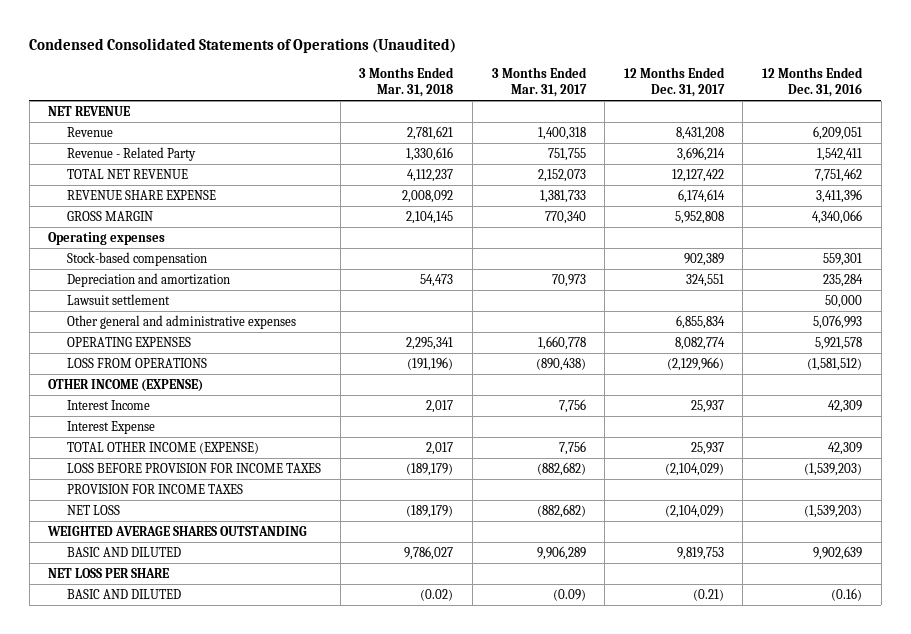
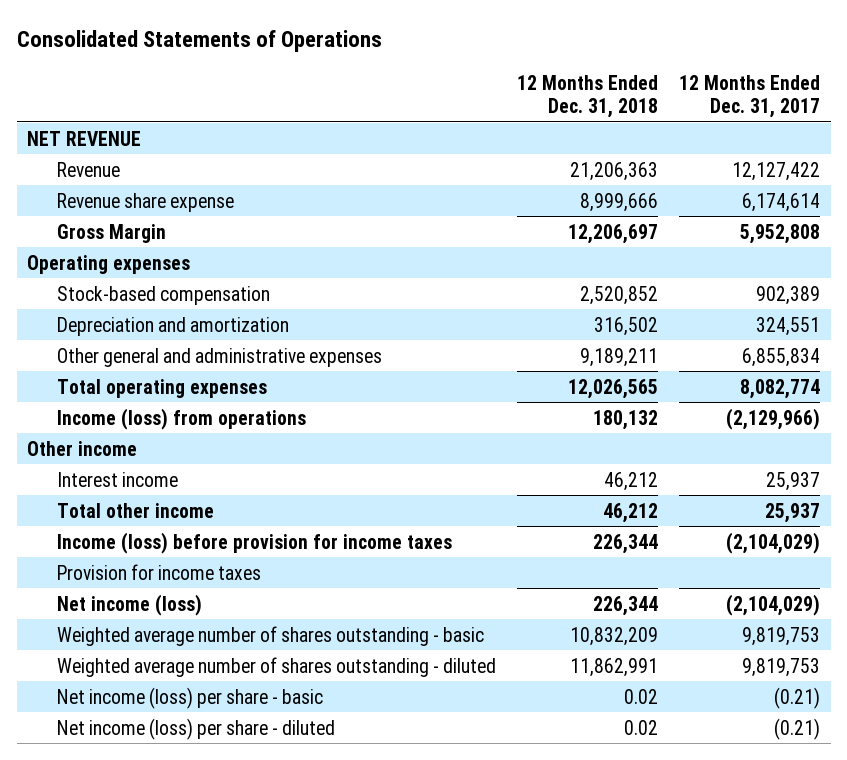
- Condensed Consolidated Statements of Operations (Unaudited)
+ Consolidated Statements of Operations
- | 3 Months Ended Mar. 31, 2018 | 3 Months Ended Mar. 31, 2017 | 12 Months Ended Dec. 31, 2017 | 12 Months Ended Dec. 31, 2016
+ | 12 Months Ended Dec. 31, 2018 | 12 Months Ended Dec. 31, 2017
- Revenue | 2,781,621 | 1,400,318 | 8,431,208 | 6,209,051
- Revenue - Related Party | 1,330,616 | 751,755 | 3,696,214 | 1,542,411
- TOTAL NET REVENUE | 4,112,237 | 2,152,073 | 12,127,422 | 7,751,462
- REVENUE SHARE EXPENSE | 2,008,092 | 1,381,733 | 6,174,614 | 3,411,396
- GROSS MARGIN | 2,104,145 | 770,340 | 5,952,808 | 4,340,066
+ Revenue | 21,206,363 | 12,127,422
+ Revenue share expense | 8,999,666 | 6,174,614
+ Gross Margin | 12,206,697 | 5,952,808
- Lawsuit settlement | | | | 50,000
- OPERATING EXPENSES | 2,295,341 | 1,660,778 | 8,082,774 | 5,921,578
- LOSS FROM OPERATIONS | (191,196) | (890,438) | (2,129,966) | (1,581,512)
- OTHER INCOME (EXPENSE)
- Interest Income | 2,017 | 7,756 | 25,937 | 42,309
- Interest Expense
- TOTAL OTHER INCOME (EXPENSE) | 2,017 | 7,756 | 25,937 | 42,309
- LOSS BEFORE PROVISION FOR INCOME TAXES | (189,179) | (882,682) | (2,104,029) | (1,539,203)
- PROVISION FOR INCOME TAXES
- NET LOSS | (189,179) | (882,682) | (2,104,029) | (1,539,203)
- WEIGHTED AVERAGE SHARES OUTSTANDING
- BASIC AND DILUTED | 9,786,027 | 9,906,289 | 9,819,753 | 9,902,639
- NET LOSS PER SHARE
- BASIC AND DILUTED | (0.02) | (0.09) | (0.21) | (0.16)
+ Total operating expenses | 12,026,565 | 8,082,774
+ Income (loss) from operations | 180,132 | (2,129,966)
+ Other income
+ Interest income | 46,212 | 25,937
+ Total other income | 46,212 | 25,937
+ Income (loss) before provision for income taxes | 226,344 | (2,104,029)
+ Provision for income taxes
+ Net income (loss) | 226,344 | (2,104,029)
+ Weighted average number of shares outstanding - basic | 10,832,209 | 9,819,753
+ Weighted average number of shares outstanding - diluted | 11,862,991 | 9,819,753
+ Net income (loss) per share - basic | 0.02 | (0.21)
+ Net income (loss) per share - diluted | 0.02 | (0.21)

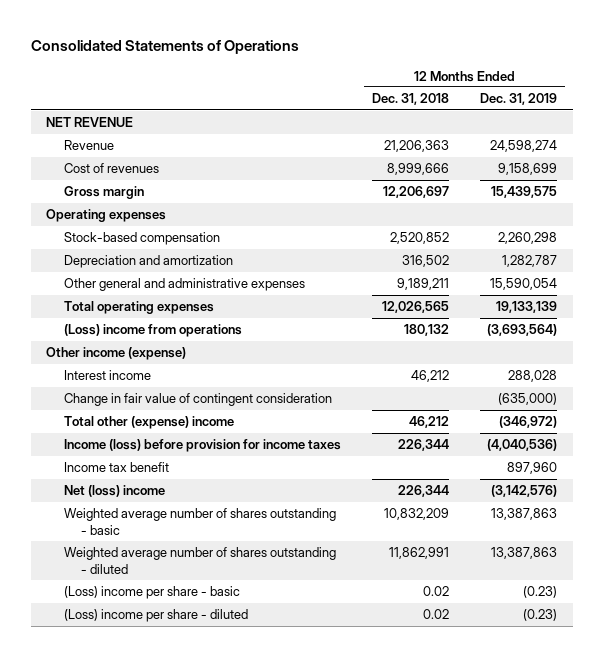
- | 12 Months Ended Dec. 31, 2018 | 12 Months Ended Dec. 31, 2017
+ | 12 Months Ended Dec. 31, 2018 | 12 Months Ended Dec. 31, 2019
- Revenue share expense | 8,999,666 | 6,174,614
- Gross Margin | 12,206,697 | 5,952,808
+ Cost of revenues | 8,999,666 | 9,158,699
+ Gross margin | 12,206,697 | 15,439,575
- Income (loss) from operations | 180,132 | (2,129,966)
- Other income
+ (Loss) income from operations | 180,132 | (3,693,564)
+ Other income (expense)
- Total other income | 46,212 | 25,937
+ Change in fair value of contingent consideration | | (635,000)
+ Total other (expense) income | 46,212 | (346,972)
- Provision for income taxes
- Net income (loss) | 226,344 | (2,104,029)
+ Income tax benefit | | 897,960
+ Net (loss) income | 226,344 | (3,142,576)
- Net income (loss) per share - basic | 0.02 | (0.21)
- Net income (loss) per share - diluted | 0.02 | (0.21)
+ (Loss) income per share - basic | 0.02 | (0.23)
+ (Loss) income per share - diluted | 0.02 | (0.23)

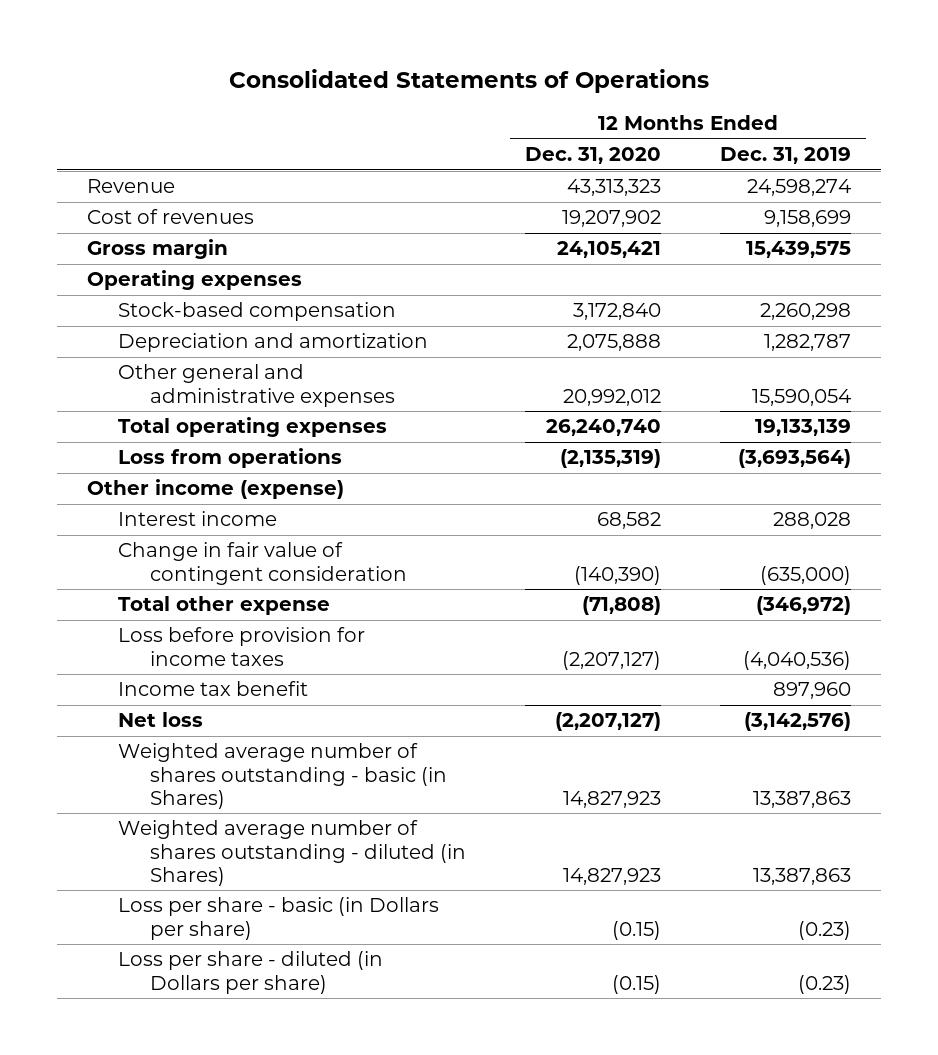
- | 12 Months Ended Dec. 31, 2018 | 12 Months Ended Dec. 31, 2019
+ | 12 Months Ended Dec. 31, 2020 | 12 Months Ended Dec. 31, 2019
- NET REVENUE
- (Loss) income from operations | 180,132 | (3,693,564)
+ Loss from operations | (2,135,319) | (3,693,564)
- Total other (expense) income | 46,212 | (346,972)
- Income (loss) before provision for income taxes | 226,344 | (4,040,536)
+ Total other expense | (71,808) | (346,972)
+ Loss before provision for income taxes | (2,207,127) | (4,040,536)
- Net (loss) income | 226,344 | (3,142,576)
- Weighted average number of shares outstanding - basic | 10,832,209 | 13,387,863
- Weighted average number of shares outstanding - diluted | 11,862,991 | 13,387,863
- (Loss) income per share - basic | 0.02 | (0.23)
- (Loss) income per share - diluted | 0.02 | (0.23)
+ Net loss | (2,207,127) | (3,142,576)
+ Weighted average number of shares outstanding - basic (in Shares) | 14,827,923 | 13,387,863
+ Weighted average number of shares outstanding - diluted (in Shares) | 14,827,923 | 13,387,863
+ Loss per share - basic (in Dollars per share) | (0.15) | (0.23)
+ Loss per share - diluted (in Dollars per share) | (0.15) | (0.23)

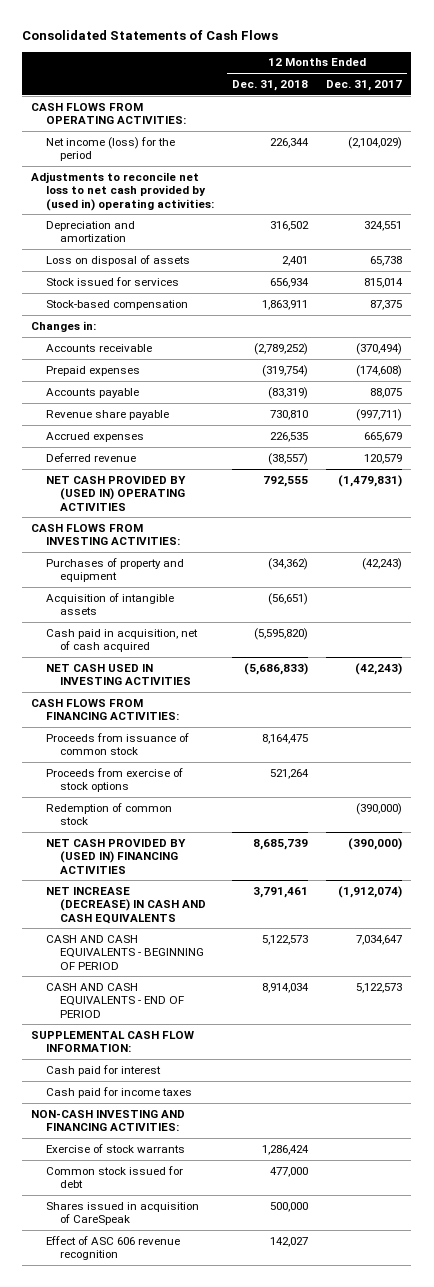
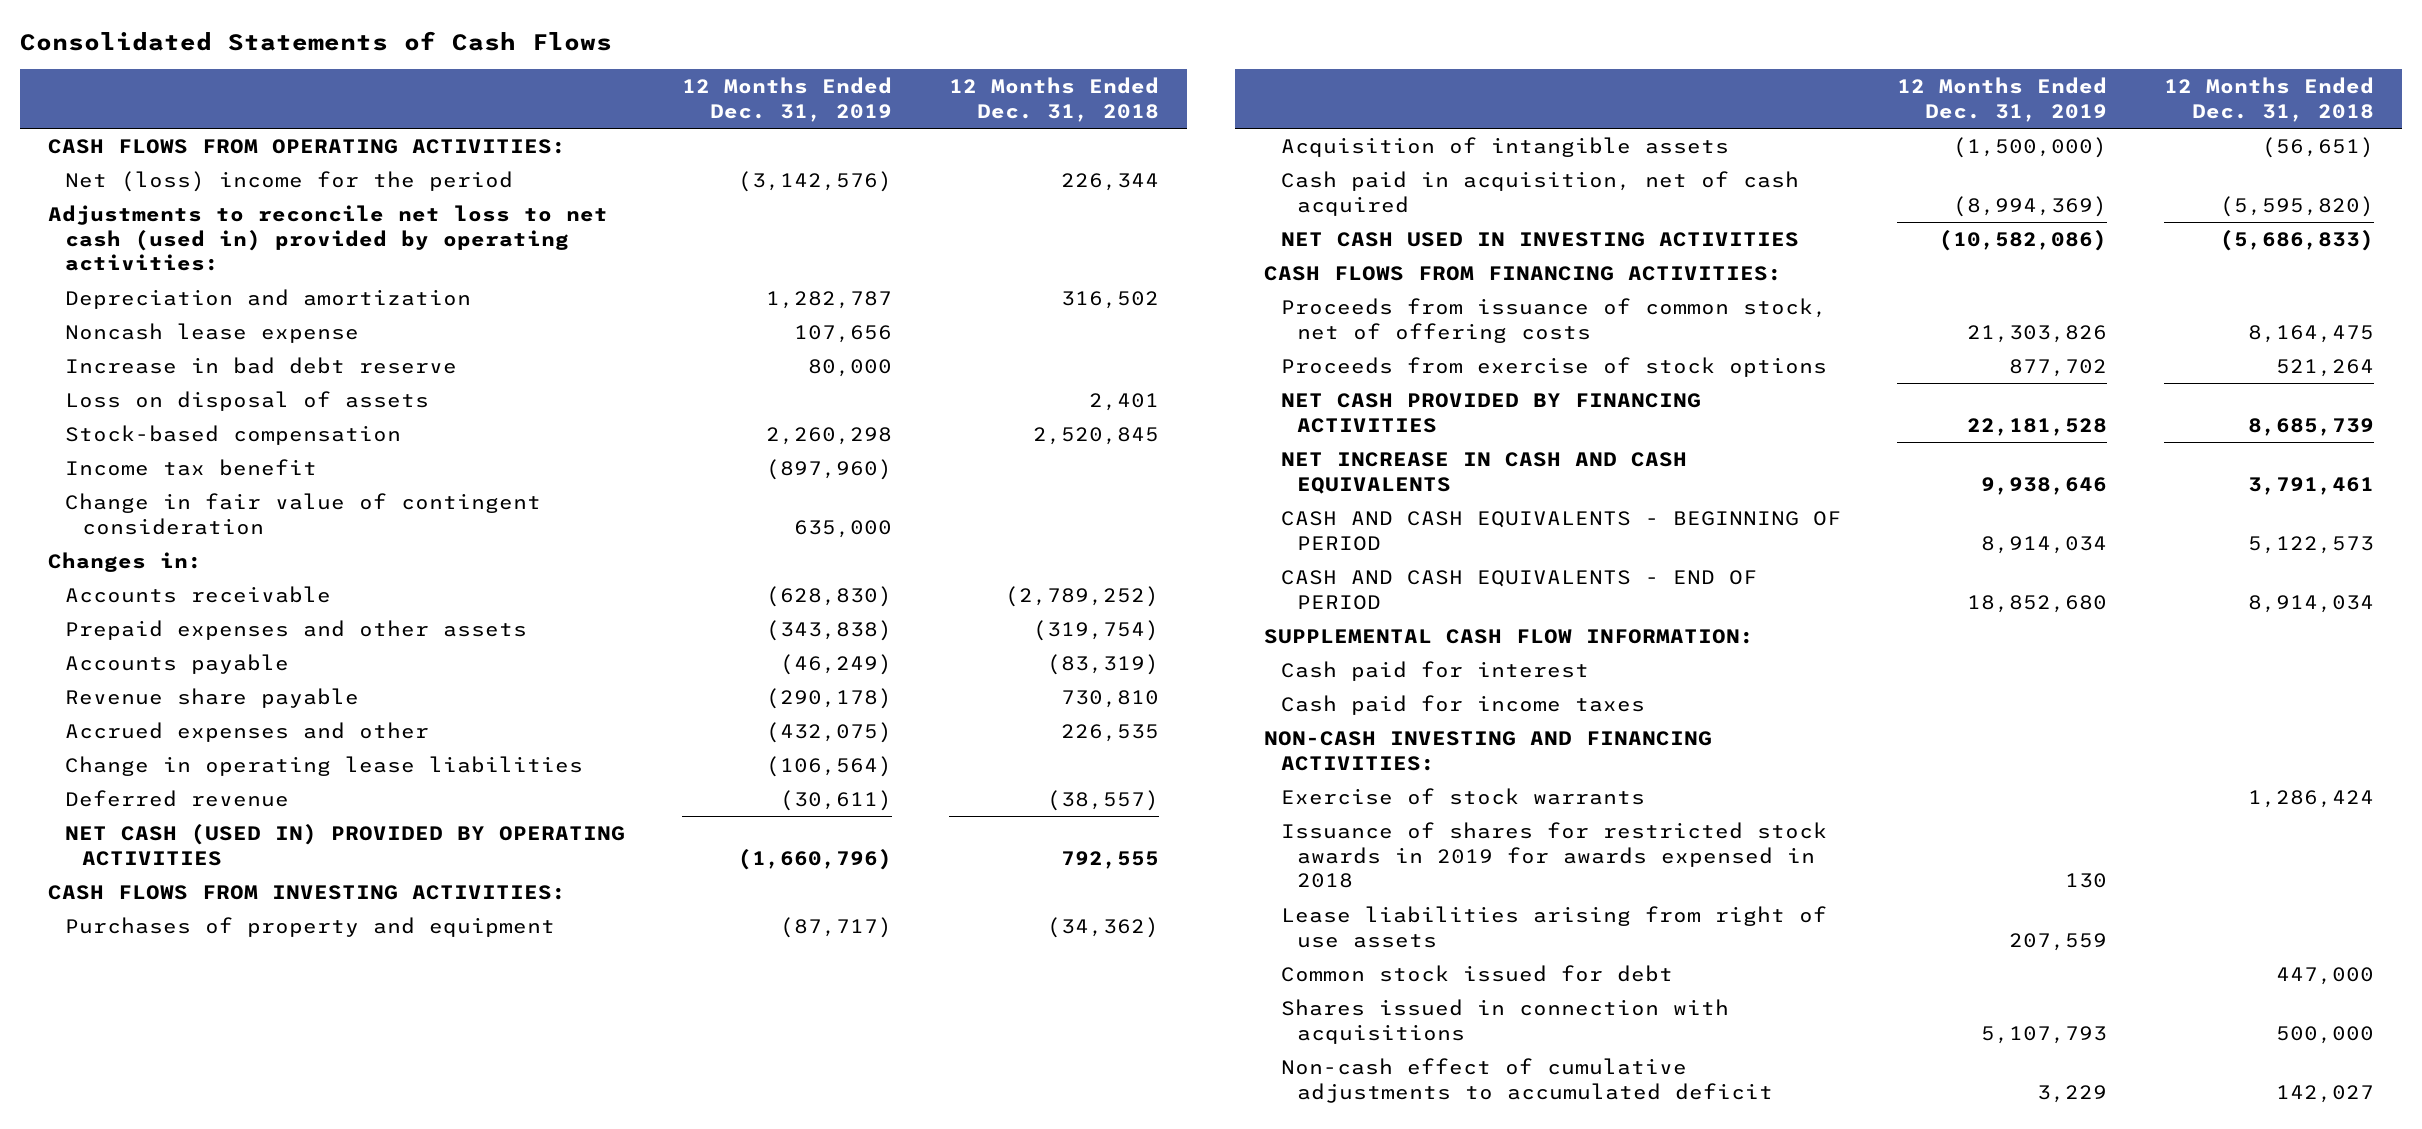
- | 12 Months Ended Dec. 31, 2018 | 12 Months Ended Dec. 31, 2017
+ | 12 Months Ended Dec. 31, 2019 | 12 Months Ended Dec. 31, 2018
- Net income (loss) for the period | 226,344 | (2,104,029)
- Adjustments to reconcile net loss to net cash provided by (used in) operating activities:
+ Net (loss) income for the period | (3,142,576) | 226,344
+ Adjustments to reconcile net loss to net cash (used in) provided by operating activities:
+ Noncash lease expense | 107,656 |
+ Increase in bad debt reserve | 80,000 |
- Stock issued for services | 656,934 | 815,014
- Stock-based compensation | 1,863,911 | 87,375
+ Stock-based compensation | 2,260,298 | 2,520,845
+ Income tax benefit | (897,960) |
+ Change in fair value of contingent consideration | 635,000 |
- Prepaid expenses | (319,754) | (174,608)
+ Prepaid expenses and other assets | (343,838) | (319,754)
- Accrued expenses | 226,535 | 665,679
+ Accrued expenses and other | (432,075) | 226,535
+ Change in operating lease liabilities | (106,564) |
- NET CASH PROVIDED BY (USED IN) OPERATING ACTIVITIES | 792,555 | (1,479,831)
+ NET CASH (USED IN) PROVIDED BY OPERATING ACTIVITIES | (1,660,796) | 792,555
- Proceeds from issuance of common stock | 8,164,475 |
+ Proceeds from issuance of common stock, net of offering costs | 21,303,826 | 8,164,475
- Redemption of common stock | | (390,000)
- NET CASH PROVIDED BY (USED IN) FINANCING ACTIVITIES | 8,685,739 | (390,000)
- NET INCREASE (DECREASE) IN CASH AND CASH EQUIVALENTS | 3,791,461 | (1,912,074)
+ NET CASH PROVIDED BY FINANCING ACTIVITIES | 22,181,528 | 8,685,739
+ NET INCREASE IN CASH AND CASH EQUIVALENTS | 9,938,646 | 3,791,461
- Common stock issued for debt | 477,000 |
- Shares issued in acquisition of CareSpeak | 500,000 |
- Effect of ASC 606 revenue recognition | 142,027 |
+ Issuance of shares for restricted stock awards in 2019 for awards expensed in 2018 | 130 |
+ Lease liabilities arising from right of use assets | 207,559 |
+ Common stock issued for debt | | 447,000
+ Shares issued in connection with acquisitions | 5,107,793 | 500,000
+ Non-cash effect of cumulative adjustments to accumulated deficit | 3,229 | 142,027

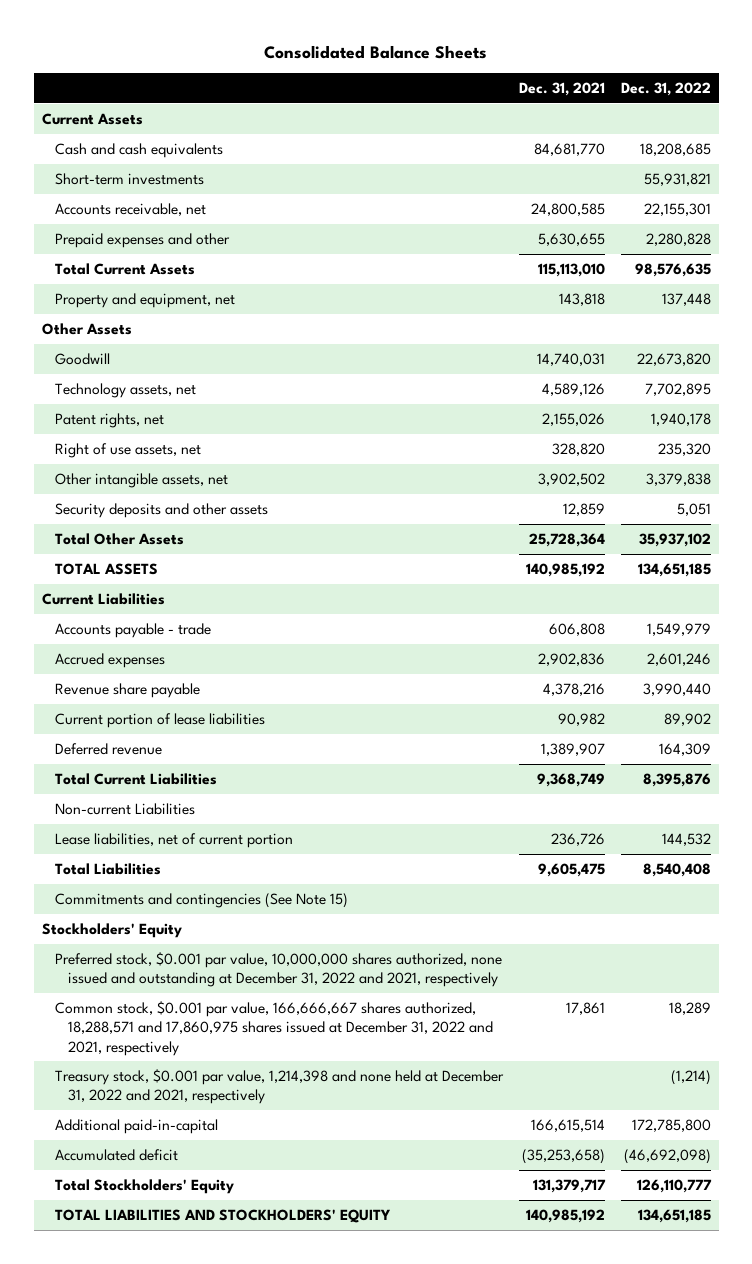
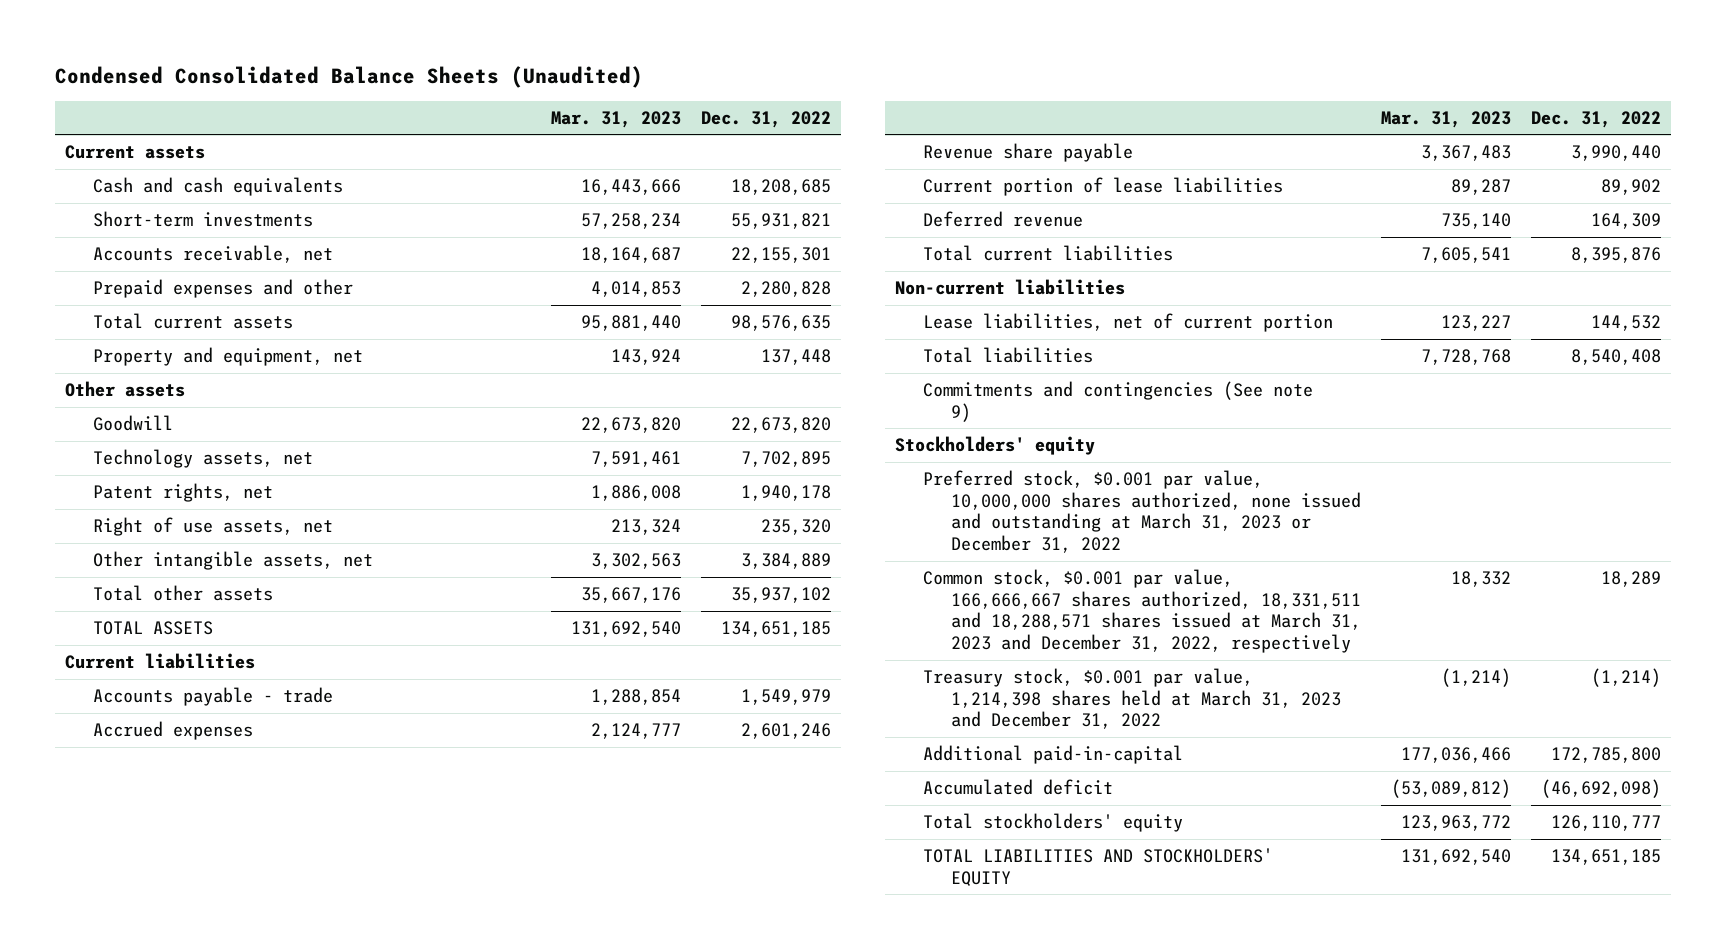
- Consolidated Balance Sheets
+ Condensed Consolidated Balance Sheets (Unaudited)
- | Dec. 31, 2021 | Dec. 31, 2022
+ | Mar. 31, 2023 | Dec. 31, 2022
- Current Assets
+ Current assets
- Total Current Assets | 115,113,010 | 98,576,635
+ Total current assets | 95,881,440 | 98,576,635
- Other Assets
+ Other assets
- Other intangible assets, net | 3,902,502 | 3,379,838
- Security deposits and other assets | 12,859 | 5,051
- Total Other Assets | 25,728,364 | 35,937,102
+ Other intangible assets, net | 3,302,563 | 3,384,889
+ Total other assets | 35,667,176 | 35,937,102
- Current Liabilities
+ Current liabilities
- Total Current Liabilities | 9,368,749 | 8,395,876
- Non-current Liabilities
+ Total current liabilities | 7,605,541 | 8,395,876
+ Non-current liabilities
- Total Liabilities | 9,605,475 | 8,540,408
- Commitments and contingencies (See Note 15)
- Stockholders' Equity
- Preferred stock, $0.001 par value, 10,000,000 shares authorized, none issued and outstanding at December 31, 2022 and 2021, respectively
- Common stock, $0.001 par value, 166,666,667 shares authorized, 18,288,571 and 17,860,975 shares issued at December 31, 2022 and 2021, respectively | 17,861 | 18,289
- Treasury stock, $0.001 par value, 1,214,398 and none held at December 31, 2022 and 2021, respectively | | (1,214)
+ Total liabilities | 7,728,768 | 8,540,408
+ Commitments and contingencies (See note 9)
+ Stockholders' equity
+ Preferred stock, $0.001 par value, 10,000,000 shares authorized, none issued and outstanding at March 31, 2023 or December 31, 2022
+ Common stock, $0.001 par value, 166,666,667 shares authorized, 18,331,511 and 18,288,571 shares issued at March 31, 2023 and December 31, 2022, respectively | 18,332 | 18,289
+ Treasury stock, $0.001 par value, 1,214,398 shares held at March 31, 2023 and December 31, 2022 | (1,214) | (1,214)
- Total Stockholders' Equity | 131,379,717 | 126,110,777
+ Total stockholders' equity | 123,963,772 | 126,110,777

